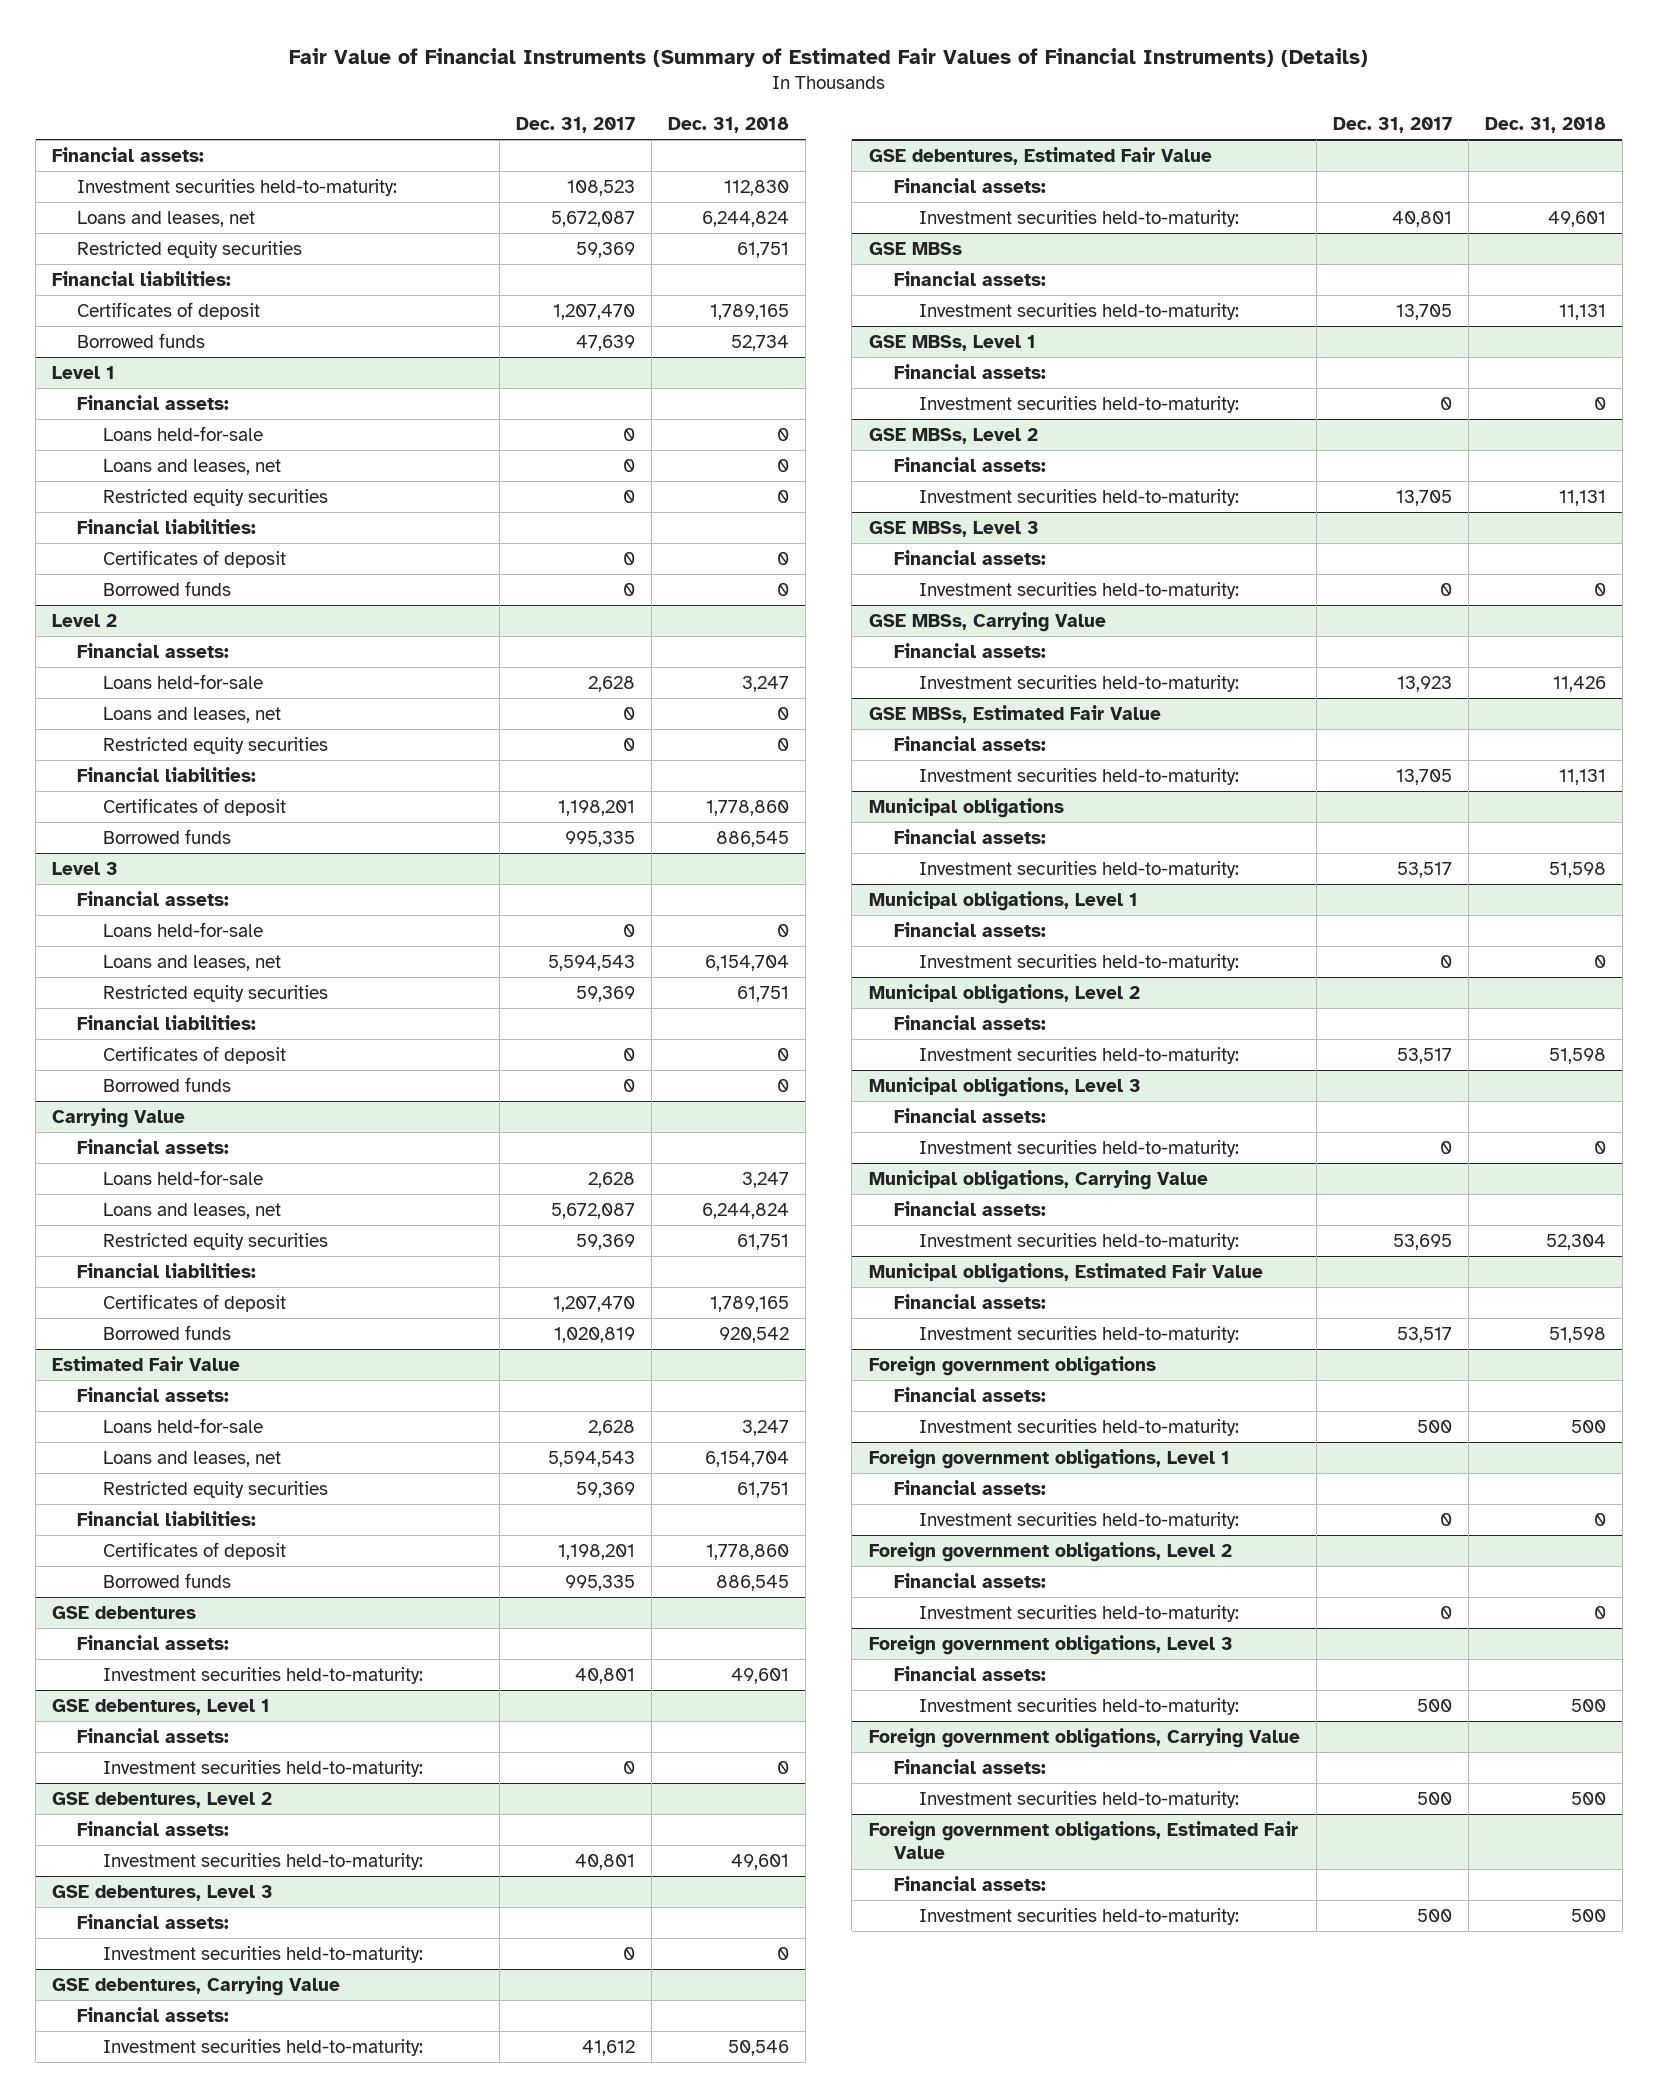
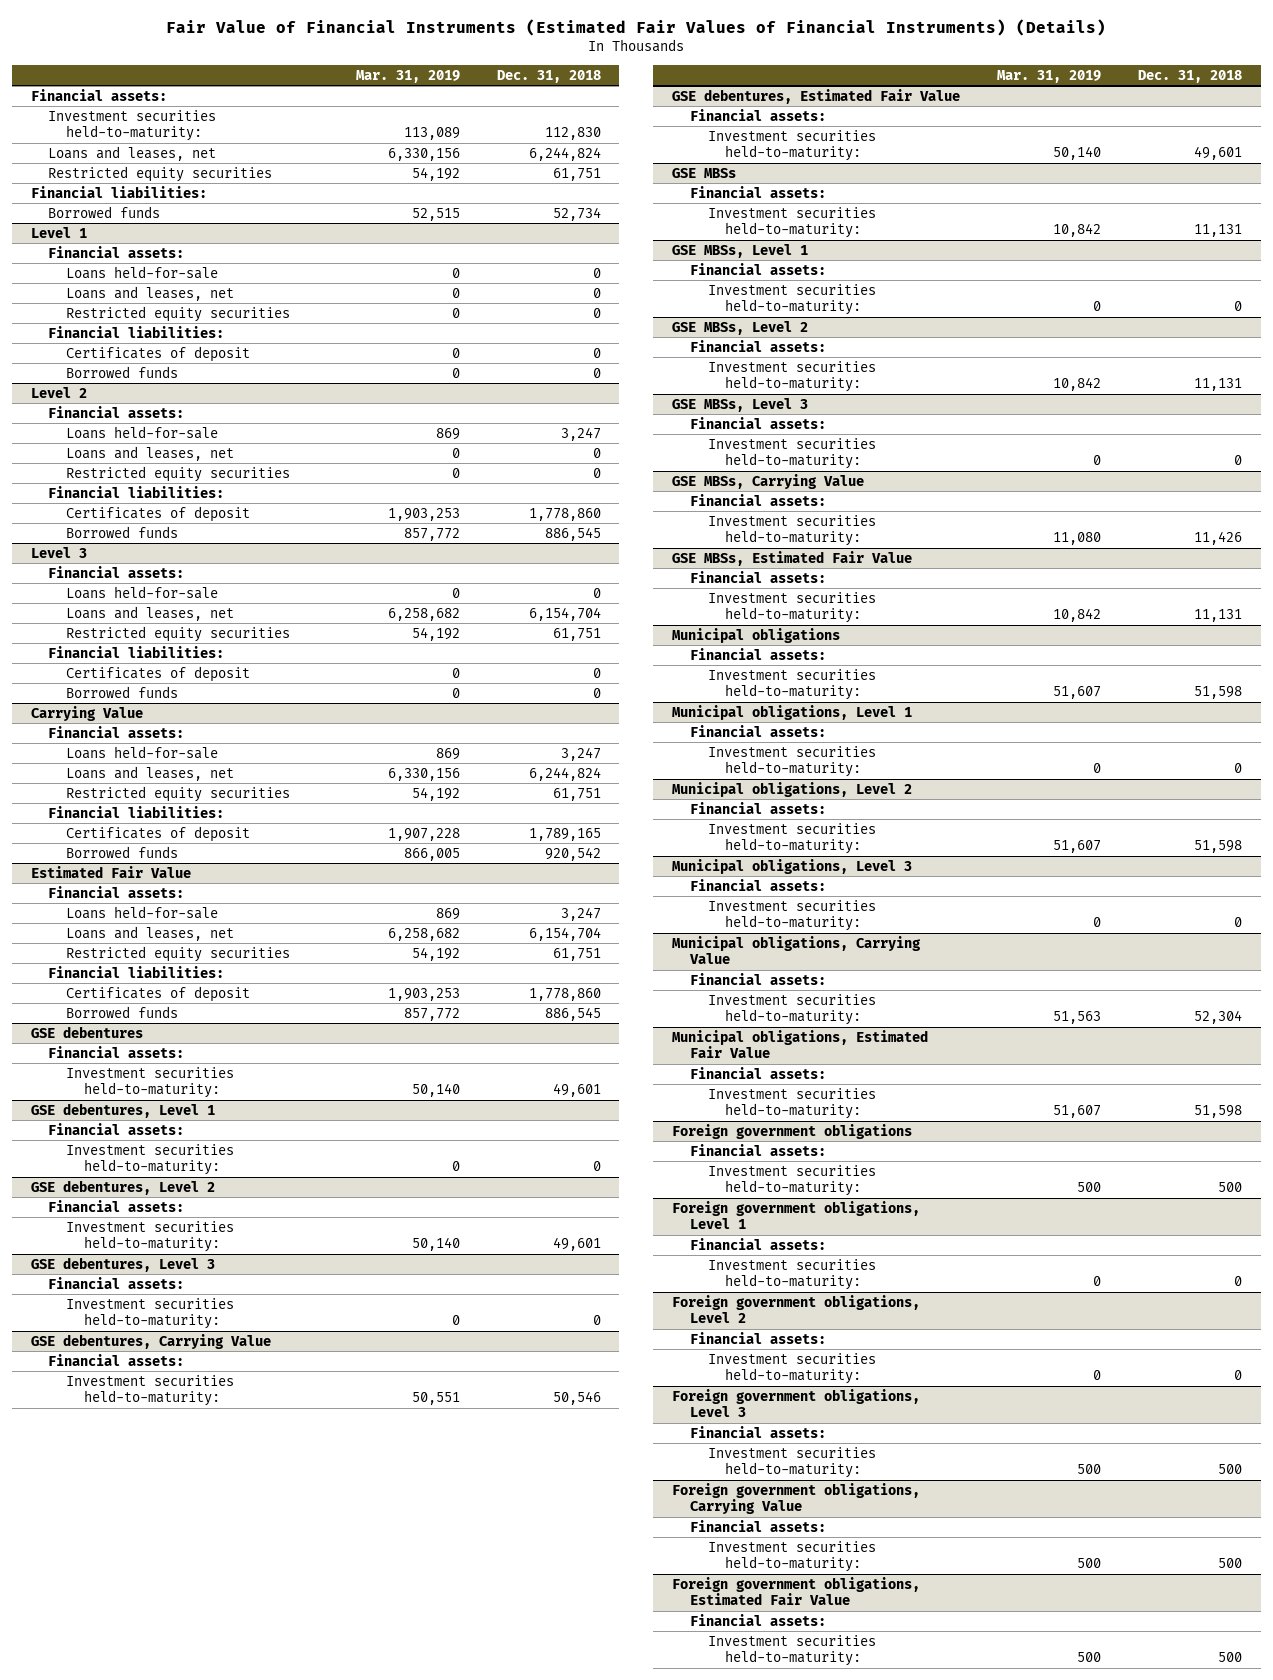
- Fair Value of Financial Instruments (Summary of Estimated Fair Values of Financial Instruments) (Details)
+ Fair Value of Financial Instruments (Estimated Fair Values of Financial Instruments) (Details)
- | Dec. 31, 2017 | Dec. 31, 2018
+ | Mar. 31, 2019 | Dec. 31, 2018
- Certificates of deposit | 1,207,470 | 1,789,165

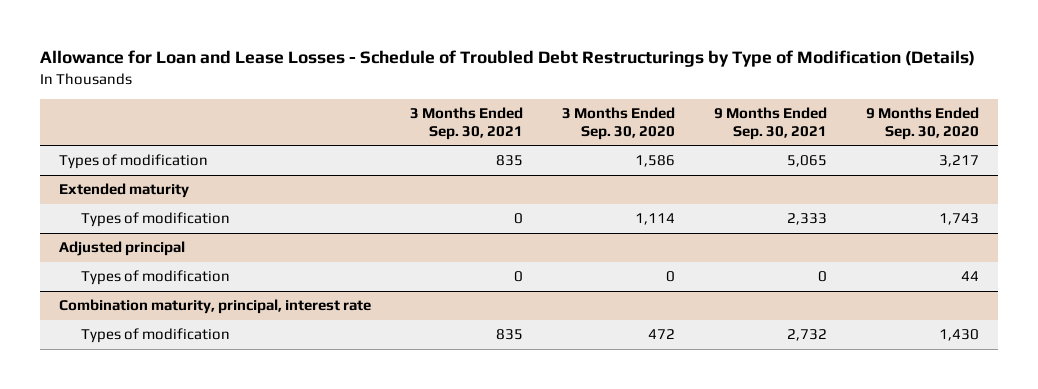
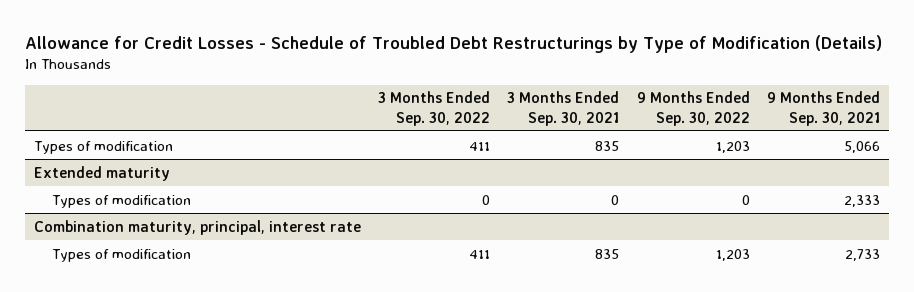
- Allowance for Loan and Lease Losses - Schedule of Troubled Debt Restructurings by Type of Modification (Details)
+ Allowance for Credit Losses - Schedule of Troubled Debt Restructurings by Type of Modification (Details)
- | 3 Months Ended Sep. 30, 2021 | 3 Months Ended Sep. 30, 2020 | 9 Months Ended Sep. 30, 2021 | 9 Months Ended Sep. 30, 2020
+ | 3 Months Ended Sep. 30, 2022 | 3 Months Ended Sep. 30, 2021 | 9 Months Ended Sep. 30, 2022 | 9 Months Ended Sep. 30, 2021
- Types of modification | 835 | 1,586 | 5,065 | 3,217
+ Types of modification | 411 | 835 | 1,203 | 5,066
- Adjusted principal
- Types of modification | 0 | 0 | 0 | 44
@ Combination maturity, principal, interest rate
- Types of modification | 835 | 472 | 2,732 | 1,430
+ Types of modification | 411 | 835 | 1,203 | 2,733

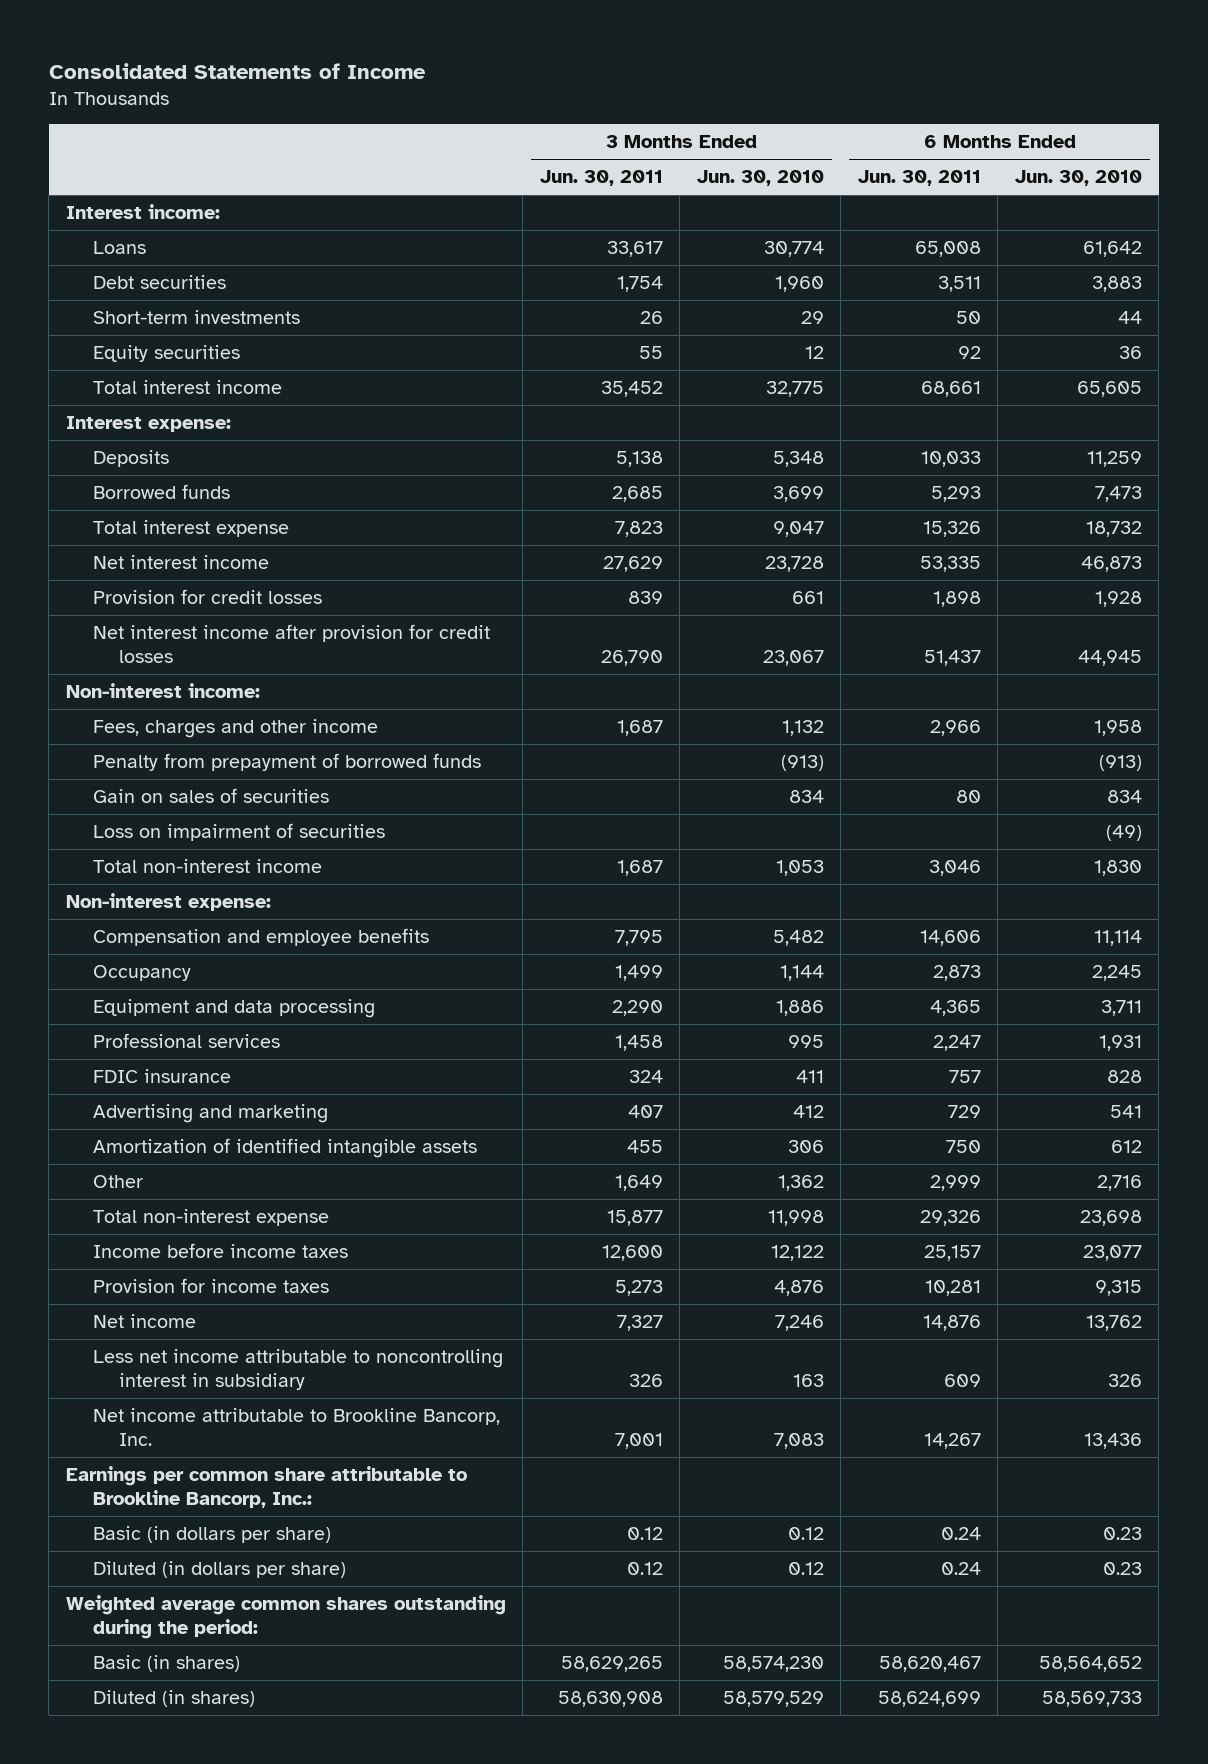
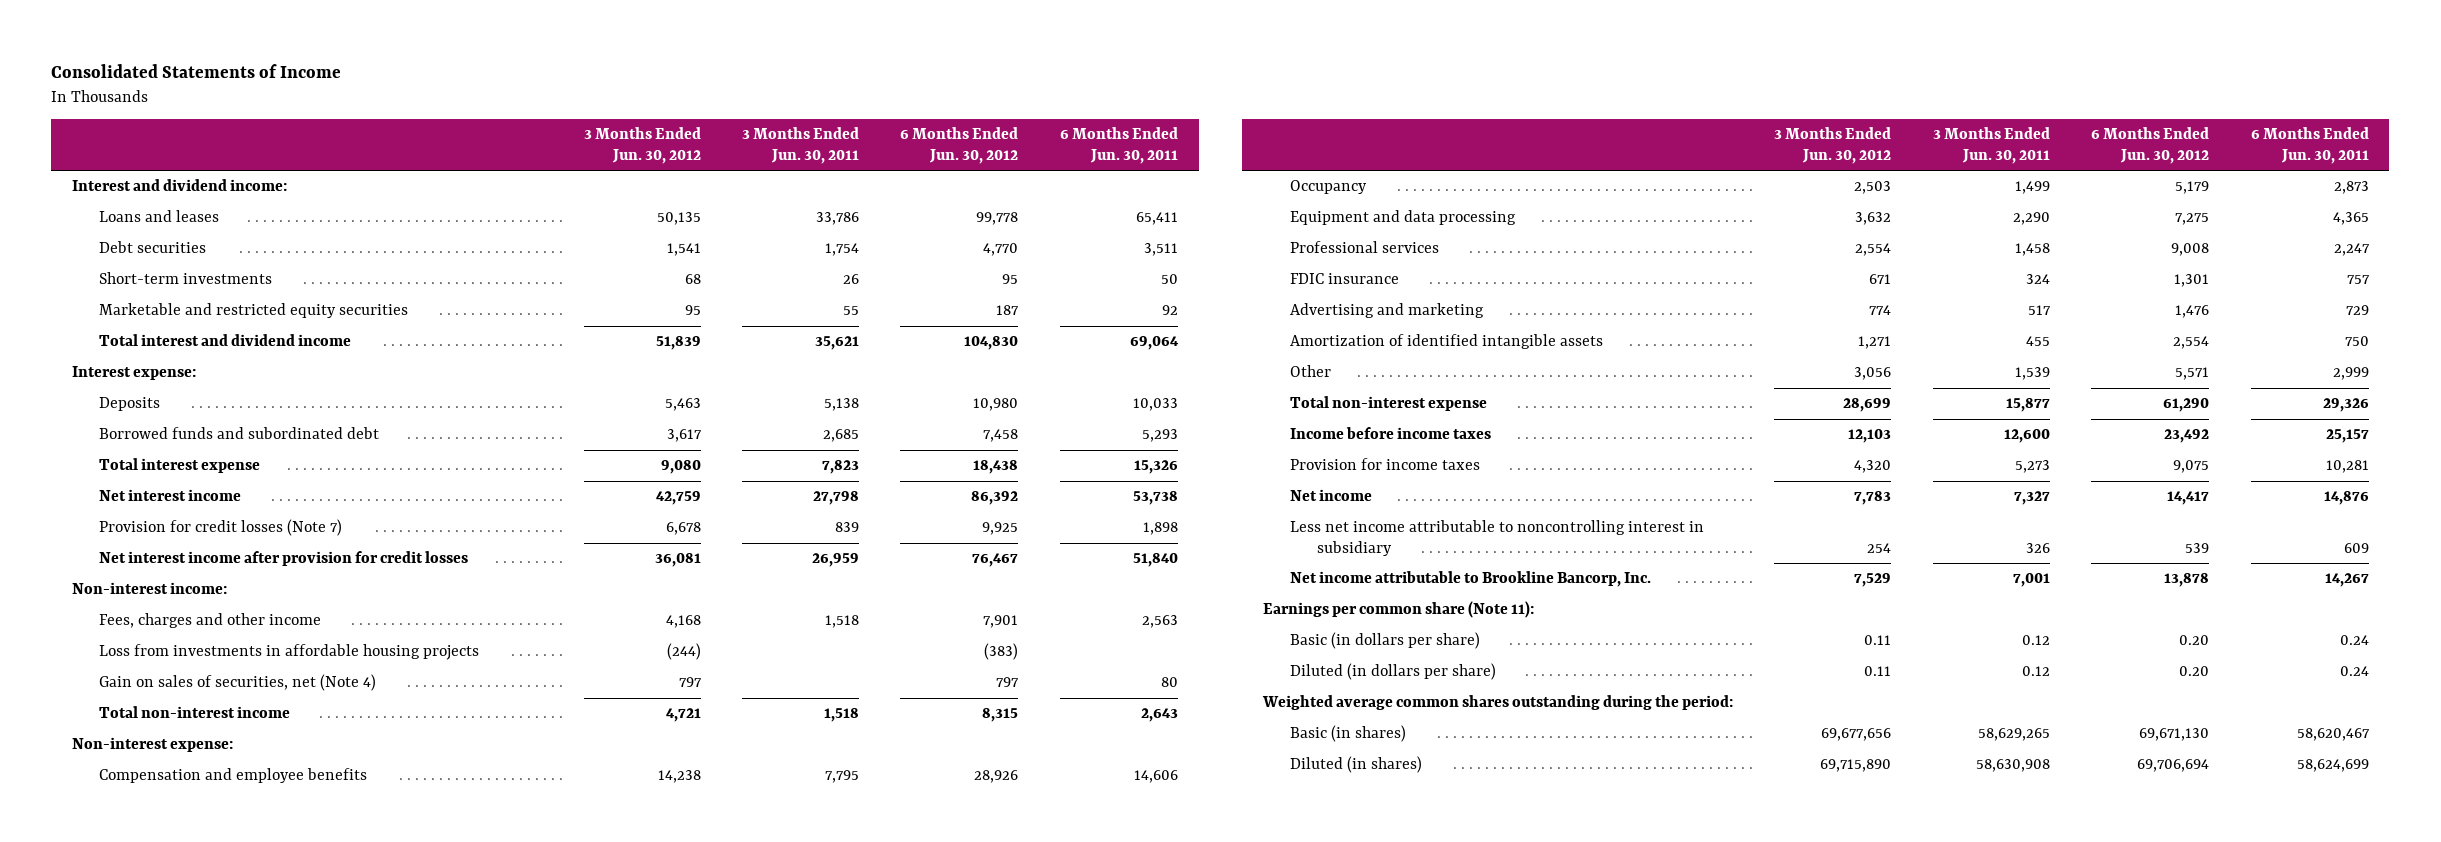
- | 3 Months Ended Jun. 30, 2011 | 3 Months Ended Jun. 30, 2010 | 6 Months Ended Jun. 30, 2011 | 6 Months Ended Jun. 30, 2010
+ | 3 Months Ended Jun. 30, 2012 | 3 Months Ended Jun. 30, 2011 | 6 Months Ended Jun. 30, 2012 | 6 Months Ended Jun. 30, 2011
- Interest income:
- Loans | 33,617 | 30,774 | 65,008 | 61,642
+ Interest and dividend income:
+ Loans and leases | 50,135 | 33,786 | 99,778 | 65,411
- Equity securities | 55 | 12 | 92 | 36
- Total interest income | 35,452 | 32,775 | 68,661 | 65,605
+ Marketable and restricted equity securities | 95 | 55 | 187 | 92
+ Total interest and dividend income | 51,839 | 35,621 | 104,830 | 69,064
- Borrowed funds | 2,685 | 3,699 | 5,293 | 7,473
+ Borrowed funds and subordinated debt | 3,617 | 2,685 | 7,458 | 5,293
- Net interest income | 27,629 | 23,728 | 53,335 | 46,873
- Provision for credit losses | 839 | 661 | 1,898 | 1,928
- Net interest income after provision for credit losses | 26,790 | 23,067 | 51,437 | 44,945
+ Net interest income | 42,759 | 27,798 | 86,392 | 53,738
+ Provision for credit losses (Note 7) | 6,678 | 839 | 9,925 | 1,898
+ Net interest income after provision for credit losses | 36,081 | 26,959 | 76,467 | 51,840
- Fees, charges and other income | 1,687 | 1,132 | 2,966 | 1,958
- Penalty from prepayment of borrowed funds | | (913) | | (913)
- Gain on sales of securities | | 834 | 80 | 834
- Loss on impairment of securities | | | | (49)
- Total non-interest income | 1,687 | 1,053 | 3,046 | 1,830
+ Fees, charges and other income | 4,168 | 1,518 | 7,901 | 2,563
+ Loss from investments in affordable housing projects | (244) | | (383) |
+ Gain on sales of securities, net (Note 4) | 797 | | 797 | 80
+ Total non-interest income | 4,721 | 1,518 | 8,315 | 2,643
- Advertising and marketing | 407 | 412 | 729 | 541
+ Advertising and marketing | 774 | 517 | 1,476 | 729
- Other | 1,649 | 1,362 | 2,999 | 2,716
+ Other | 3,056 | 1,539 | 5,571 | 2,999
- Earnings per common share attributable to Brookline Bancorp, Inc.:
+ Earnings per common share (Note 11):

